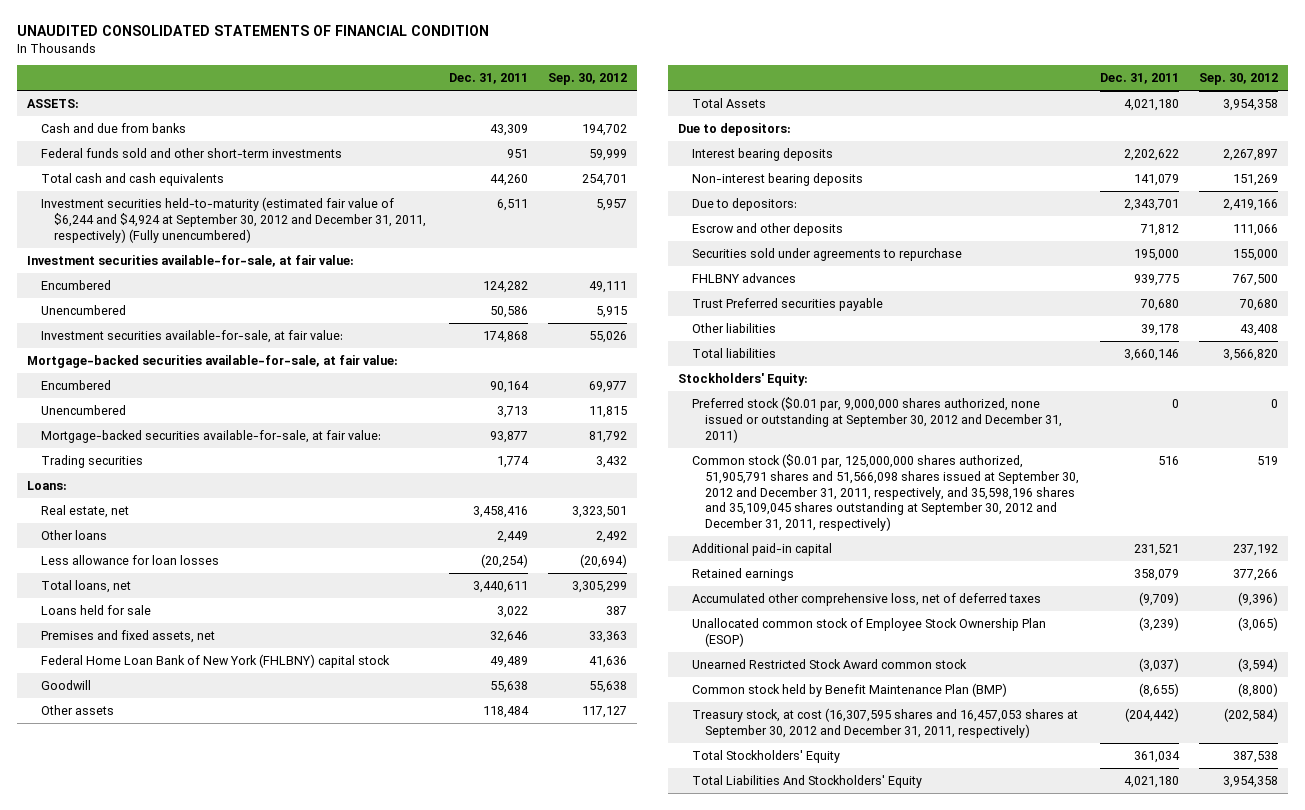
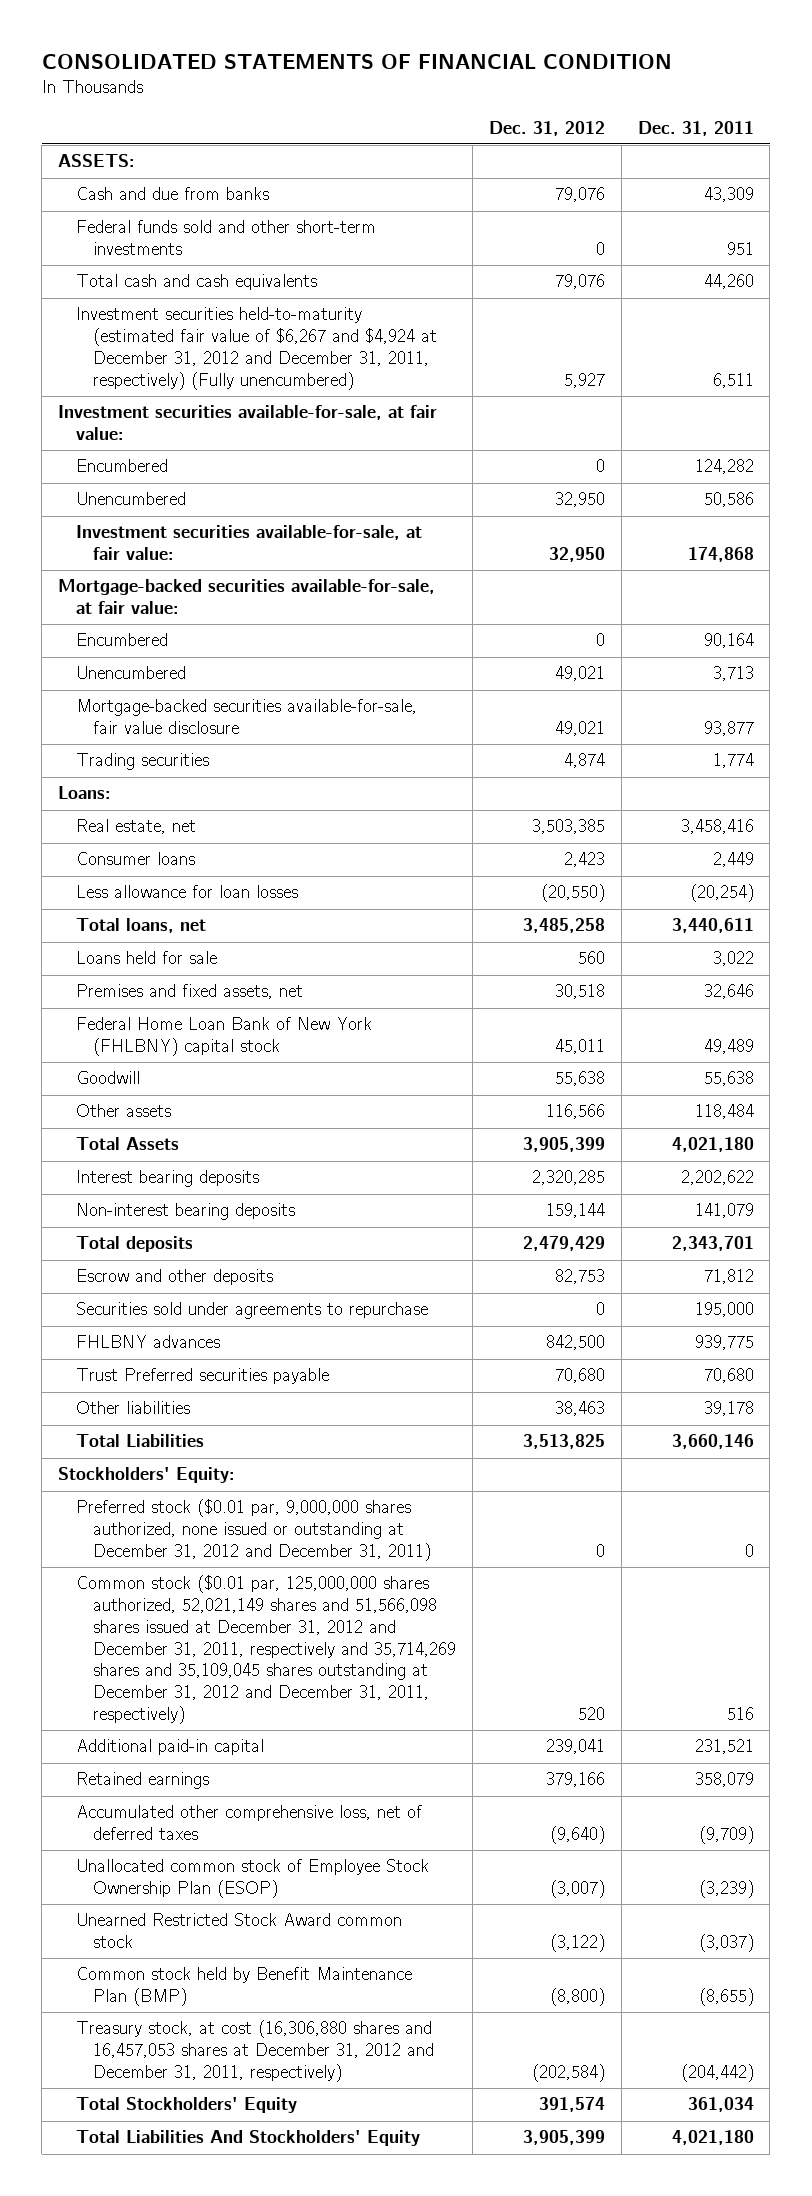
- UNAUDITED CONSOLIDATED STATEMENTS OF FINANCIAL CONDITION
+ CONSOLIDATED STATEMENTS OF FINANCIAL CONDITION
- | Dec. 31, 2011 | Sep. 30, 2012
+ | Dec. 31, 2012 | Dec. 31, 2011
- Investment securities held-to-maturity (estimated fair value of $6,244 and $4,924 at September 30, 2012 and December 31, 2011, respectively) (Fully unencumbered) | 6,511 | 5,957
+ Investment securities held-to-maturity (estimated fair value of $6,267 and $4,924 at December 31, 2012 and December 31, 2011, respectively) (Fully unencumbered) | 5,927 | 6,511
- Mortgage-backed securities available-for-sale, at fair value: | 93,877 | 81,792
+ Mortgage-backed securities available-for-sale, fair value disclosure | 49,021 | 93,877
- Other loans | 2,449 | 2,492
+ Consumer loans | 2,423 | 2,449
- Due to depositors:
- Due to depositors: | 2,343,701 | 2,419,166
+ Total deposits | 2,479,429 | 2,343,701
- Total liabilities | 3,660,146 | 3,566,820
+ Total Liabilities | 3,513,825 | 3,660,146
- Preferred stock ($0.01 par, 9,000,000 shares authorized, none issued or outstanding at September 30, 2012 and December 31, 2011) | 0 | 0
- Common stock ($0.01 par, 125,000,000 shares authorized, 51,905,791 shares and 51,566,098 shares issued at September 30, 2012 and December 31, 2011, respectively, and 35,598,196 shares and 35,109,045 shares outstanding at September 30, 2012 and December 31, 2011, respectively) | 516 | 519
+ Preferred stock ($0.01 par, 9,000,000 shares authorized, none issued or outstanding at December 31, 2012 and December 31, 2011) | 0 | 0
+ Common stock ($0.01 par, 125,000,000 shares authorized, 52,021,149 shares and 51,566,098 shares issued at December 31, 2012 and December 31, 2011, respectively and 35,714,269 shares and 35,109,045 shares outstanding at December 31, 2012 and December 31, 2011, respectively) | 520 | 516
- Treasury stock, at cost (16,307,595 shares and 16,457,053 shares at September 30, 2012 and December 31, 2011, respectively) | (204,442) | (202,584)
+ Treasury stock, at cost (16,306,880 shares and 16,457,053 shares at December 31, 2012 and December 31, 2011, respectively) | (202,584) | (204,442)

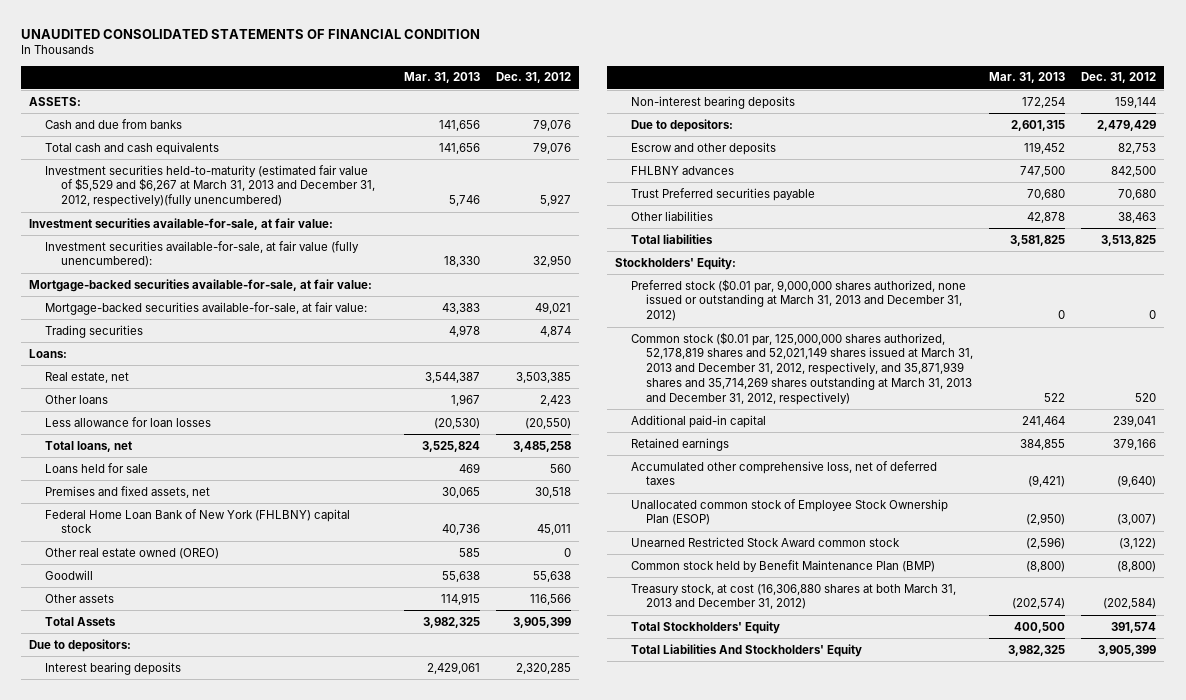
- CONSOLIDATED STATEMENTS OF FINANCIAL CONDITION
+ UNAUDITED CONSOLIDATED STATEMENTS OF FINANCIAL CONDITION
- | Dec. 31, 2012 | Dec. 31, 2011
+ | Mar. 31, 2013 | Dec. 31, 2012
- Federal funds sold and other short-term investments | 0 | 951
- Investment securities held-to-maturity (estimated fair value of $6,267 and $4,924 at December 31, 2012 and December 31, 2011, respectively) (Fully unencumbered) | 5,927 | 6,511
+ Investment securities held-to-maturity (estimated fair value of $5,529 and $6,267 at March 31, 2013 and December 31, 2012, respectively)(fully unencumbered) | 5,746 | 5,927
- Encumbered | 0 | 124,282
- Unencumbered | 32,950 | 50,586
- Investment securities available-for-sale, at fair value: | 32,950 | 174,868
+ Investment securities available-for-sale, at fair value (fully unencumbered): | 18,330 | 32,950
- Encumbered | 0 | 90,164
- Unencumbered | 49,021 | 3,713
- Mortgage-backed securities available-for-sale, fair value disclosure | 49,021 | 93,877
+ Mortgage-backed securities available-for-sale, at fair value: | 43,383 | 49,021
- Consumer loans | 2,423 | 2,449
+ Other loans | 1,967 | 2,423
+ Other real estate owned (OREO) | 585 | 0
+ Due to depositors:
- Total deposits | 2,479,429 | 2,343,701
+ Due to depositors: | 2,601,315 | 2,479,429
- Securities sold under agreements to repurchase | 0 | 195,000
- Total Liabilities | 3,513,825 | 3,660,146
+ Total liabilities | 3,581,825 | 3,513,825
- Preferred stock ($0.01 par, 9,000,000 shares authorized, none issued or outstanding at December 31, 2012 and December 31, 2011) | 0 | 0
- Common stock ($0.01 par, 125,000,000 shares authorized, 52,021,149 shares and 51,566,098 shares issued at December 31, 2012 and December 31, 2011, respectively and 35,714,269 shares and 35,109,045 shares outstanding at December 31, 2012 and December 31, 2011, respectively) | 520 | 516
+ Preferred stock ($0.01 par, 9,000,000 shares authorized, none issued or outstanding at March 31, 2013 and December 31, 2012) | 0 | 0
+ Common stock ($0.01 par, 125,000,000 shares authorized, 52,178,819 shares and 52,021,149 shares issued at March 31, 2013 and December 31, 2012, respectively, and 35,871,939 shares and 35,714,269 shares outstanding at March 31, 2013 and December 31, 2012, respectively) | 522 | 520
- Treasury stock, at cost (16,306,880 shares and 16,457,053 shares at December 31, 2012 and December 31, 2011, respectively) | (202,584) | (204,442)
+ Treasury stock, at cost (16,306,880 shares at both March 31, 2013 and December 31, 2012) | (202,574) | (202,584)

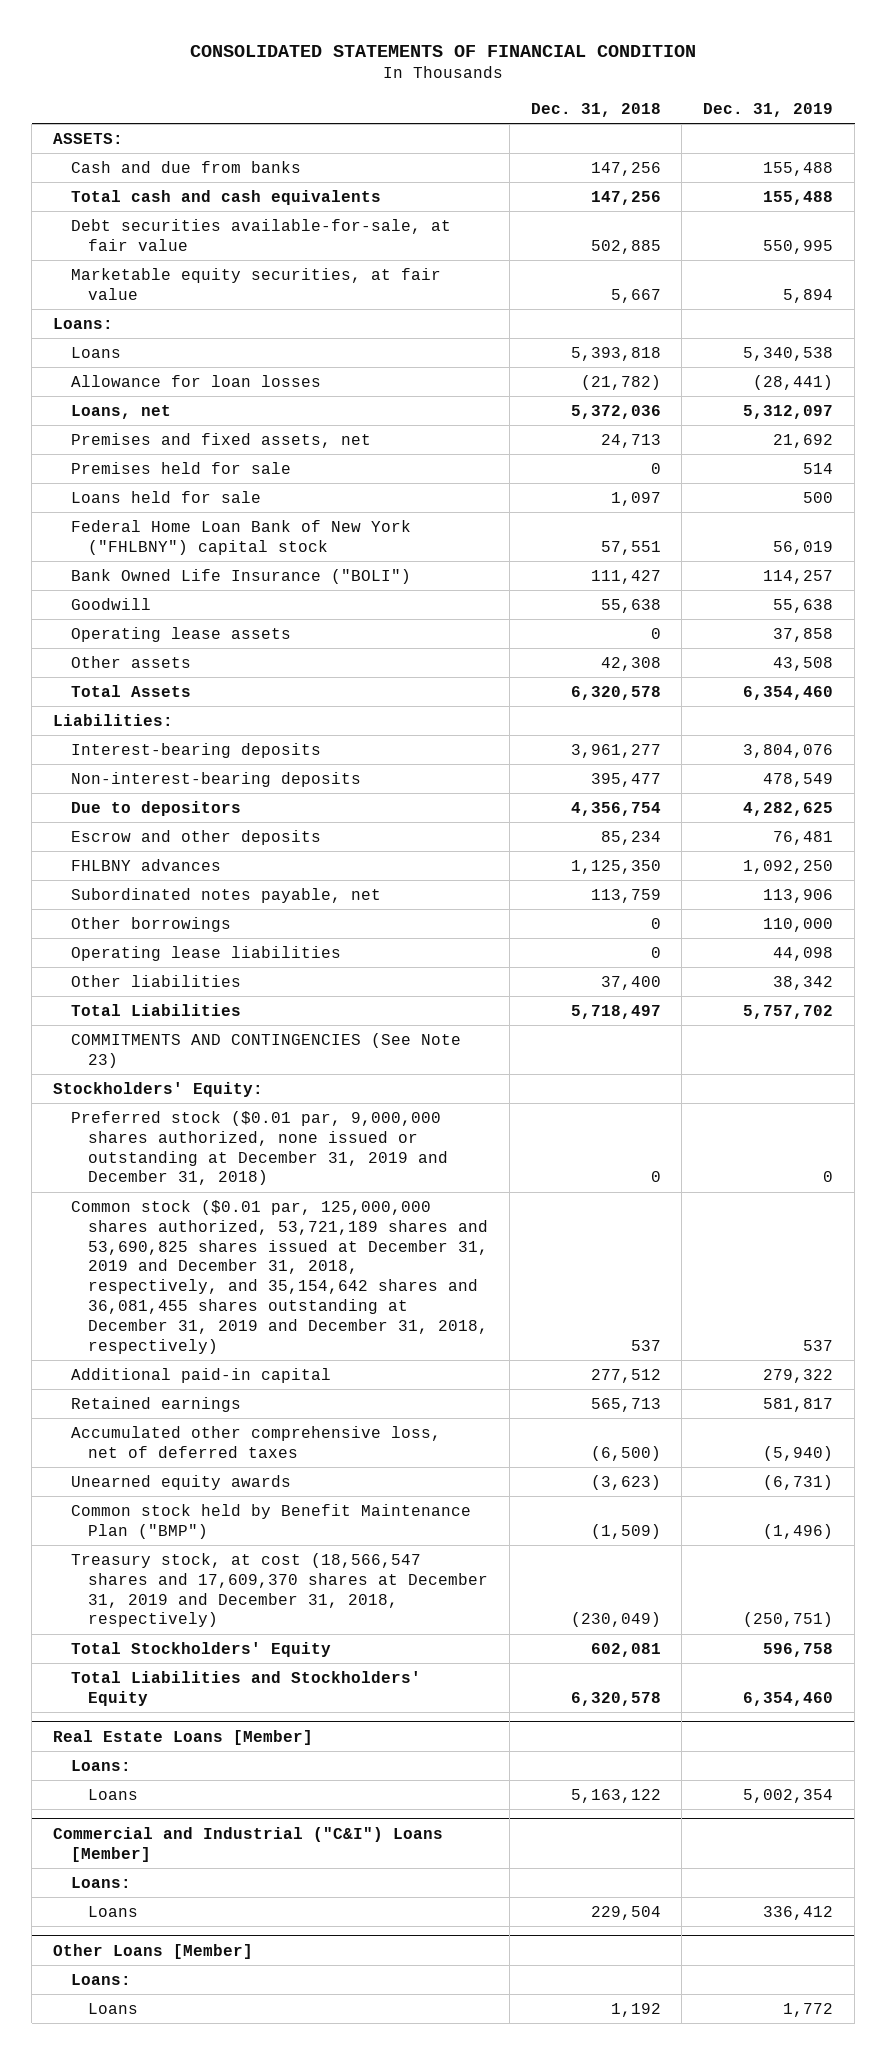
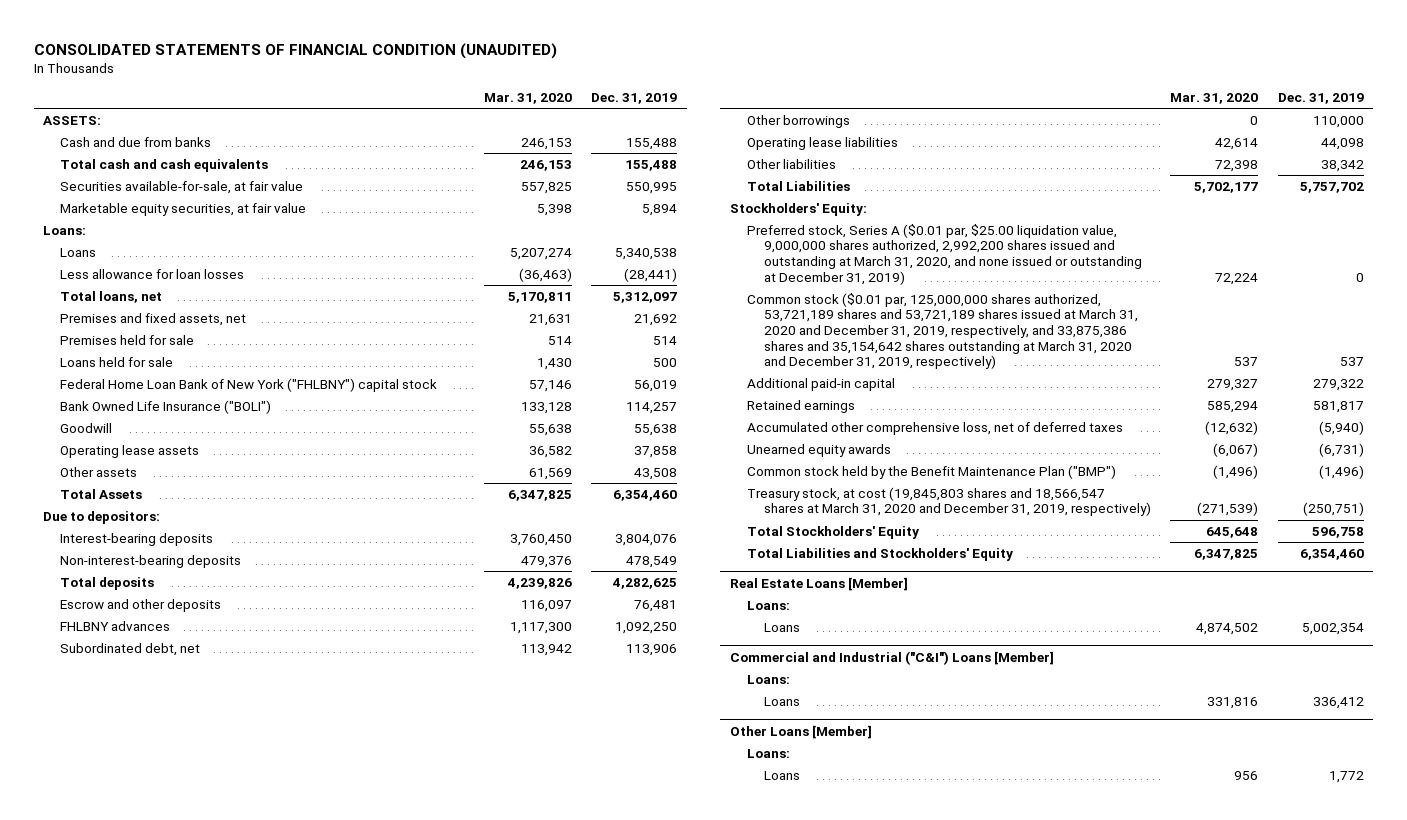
- CONSOLIDATED STATEMENTS OF FINANCIAL CONDITION
+ CONSOLIDATED STATEMENTS OF FINANCIAL CONDITION (UNAUDITED)
- | Dec. 31, 2018 | Dec. 31, 2019
+ | Mar. 31, 2020 | Dec. 31, 2019
- Debt securities available-for-sale, at fair value | 502,885 | 550,995
+ Securities available-for-sale, at fair value | 557,825 | 550,995
- Allowance for loan losses | (21,782) | (28,441)
- Loans, net | 5,372,036 | 5,312,097
+ Less allowance for loan losses | (36,463) | (28,441)
+ Total loans, net | 5,170,811 | 5,312,097
- Liabilities:
+ Due to depositors:
- Due to depositors | 4,356,754 | 4,282,625
+ Total deposits | 4,239,826 | 4,282,625
- Subordinated notes payable, net | 113,759 | 113,906
+ Subordinated debt, net | 113,942 | 113,906
- COMMITMENTS AND CONTINGENCIES (See Note 23)
- Preferred stock ($0.01 par, 9,000,000 shares authorized, none issued or outstanding at December 31, 2019 and December 31, 2018) | 0 | 0
- Common stock ($0.01 par, 125,000,000 shares authorized, 53,721,189 shares and 53,690,825 shares issued at December 31, 2019 and December 31, 2018, respectively, and 35,154,642 shares and 36,081,455 shares outstanding at December 31, 2019 and December 31, 2018, respectively) | 537 | 537
+ Preferred stock, Series A ($0.01 par, $25.00 liquidation value, 9,000,000 shares authorized, 2,992,200 shares issued and outstanding at March 31, 2020, and none issued or outstanding at December 31, 2019) | 72,224 | 0
+ Common stock ($0.01 par, 125,000,000 shares authorized, 53,721,189 shares and 53,721,189 shares issued at March 31, 2020 and December 31, 2019, respectively, and 33,875,386 shares and 35,154,642 shares outstanding at March 31, 2020 and December 31, 2019, respectively) | 537 | 537
- Common stock held by Benefit Maintenance Plan ("BMP") | (1,509) | (1,496)
- Treasury stock, at cost (18,566,547 shares and 17,609,370 shares at December 31, 2019 and December 31, 2018, respectively) | (230,049) | (250,751)
+ Common stock held by the Benefit Maintenance Plan ("BMP") | (1,496) | (1,496)
+ Treasury stock, at cost (19,845,803 shares and 18,566,547 shares at March 31, 2020 and December 31, 2019, respectively) | (271,539) | (250,751)

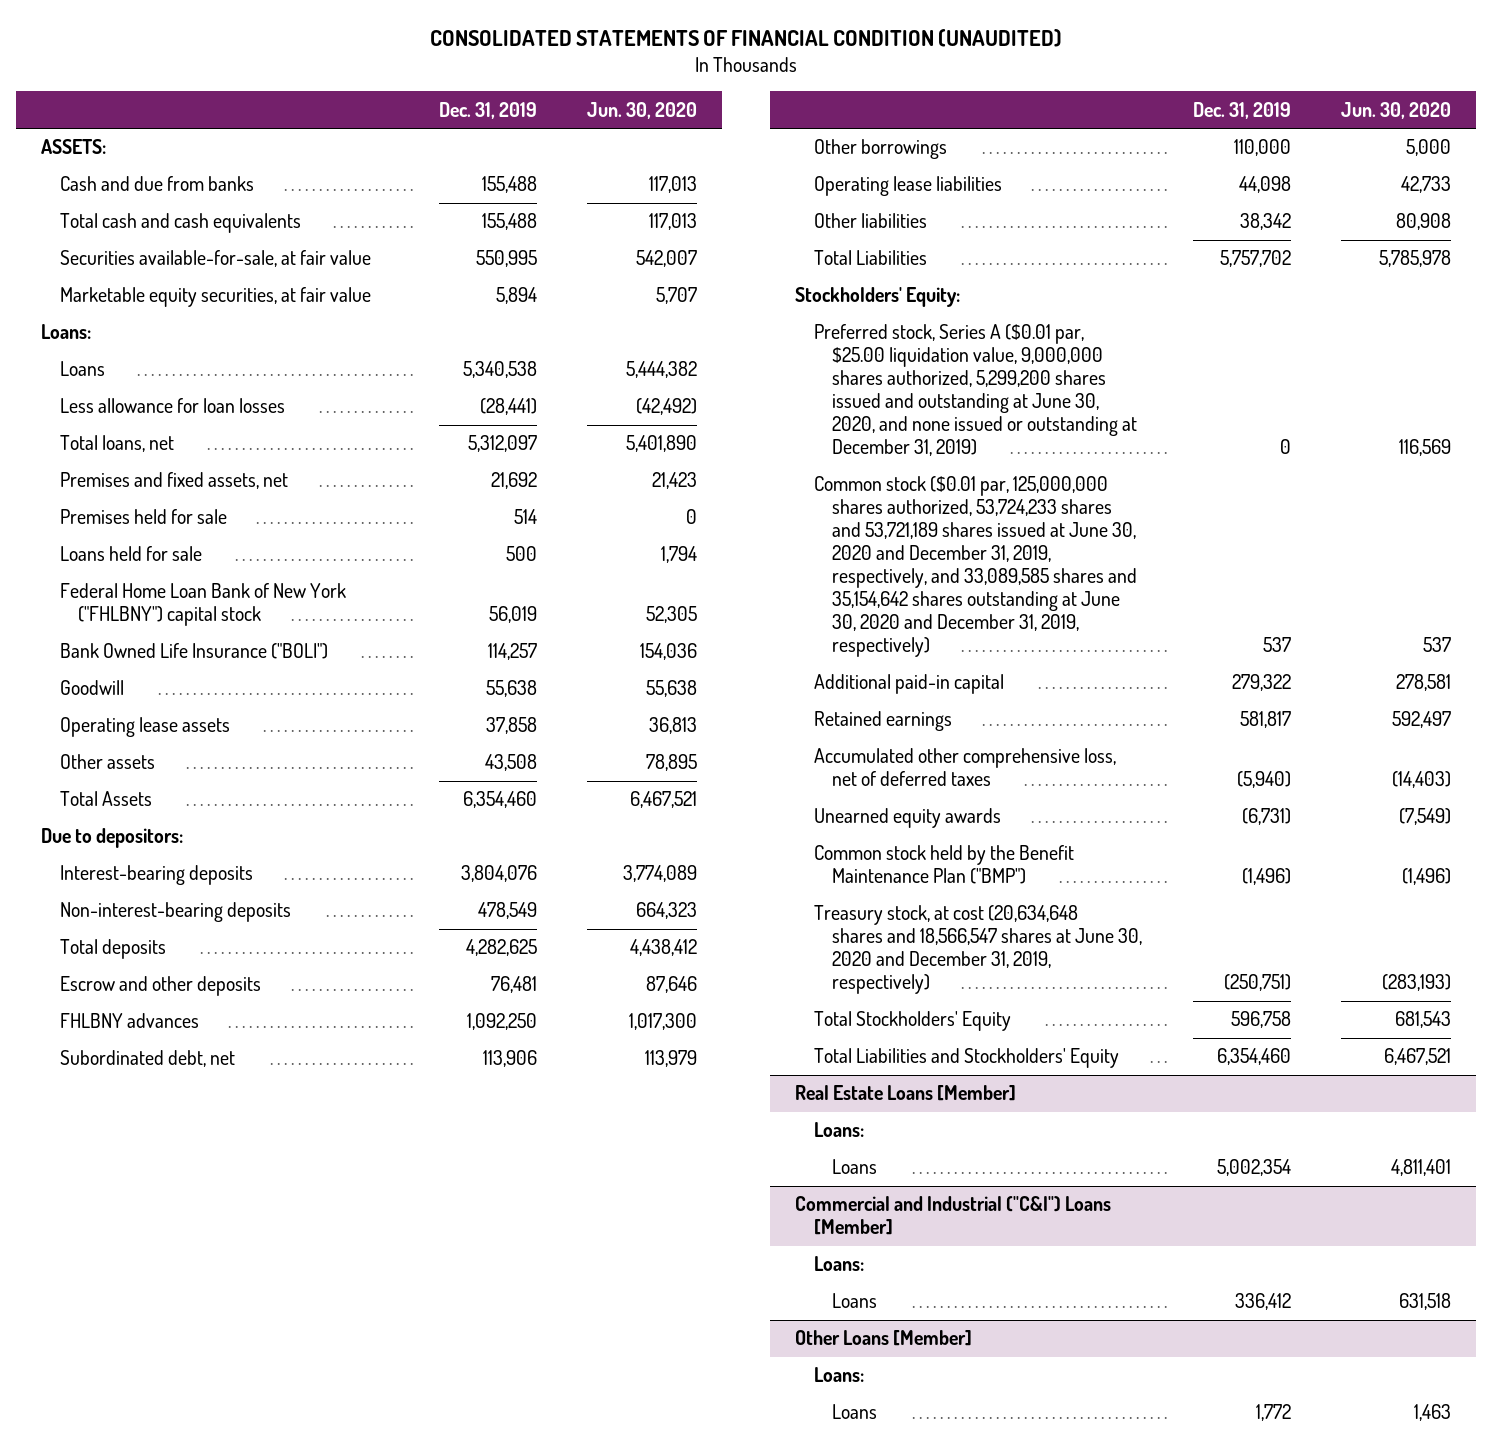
- | Mar. 31, 2020 | Dec. 31, 2019
+ | Dec. 31, 2019 | Jun. 30, 2020
- Preferred stock, Series A ($0.01 par, $25.00 liquidation value, 9,000,000 shares authorized, 2,992,200 shares issued and outstanding at March 31, 2020, and none issued or outstanding at December 31, 2019) | 72,224 | 0
- Common stock ($0.01 par, 125,000,000 shares authorized, 53,721,189 shares and 53,721,189 shares issued at March 31, 2020 and December 31, 2019, respectively, and 33,875,386 shares and 35,154,642 shares outstanding at March 31, 2020 and December 31, 2019, respectively) | 537 | 537
+ Preferred stock, Series A ($0.01 par, $25.00 liquidation value, 9,000,000 shares authorized, 5,299,200 shares issued and outstanding at June 30, 2020, and none issued or outstanding at December 31, 2019) | 0 | 116,569
+ Common stock ($0.01 par, 125,000,000 shares authorized, 53,724,233 shares and 53,721,189 shares issued at June 30, 2020 and December 31, 2019, respectively, and 33,089,585 shares and 35,154,642 shares outstanding at June 30, 2020 and December 31, 2019, respectively) | 537 | 537
- Treasury stock, at cost (19,845,803 shares and 18,566,547 shares at March 31, 2020 and December 31, 2019, respectively) | (271,539) | (250,751)
+ Treasury stock, at cost (20,634,648 shares and 18,566,547 shares at June 30, 2020 and December 31, 2019, respectively) | (250,751) | (283,193)

